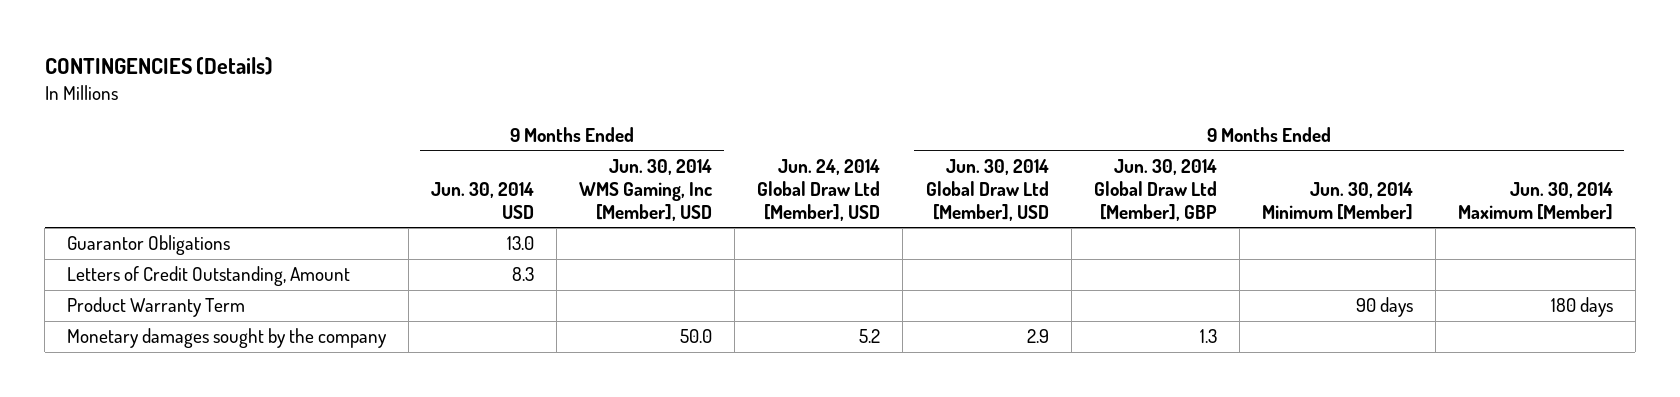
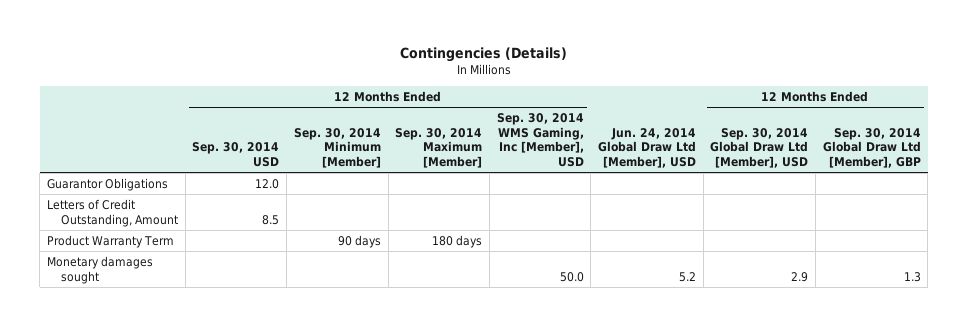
- CONTINGENCIES (Details)
+ Contingencies (Details)
- | 9 Months Ended Jun. 30, 2014 USD | 9 Months Ended Jun. 30, 2014 WMS Gaming, Inc [Member], USD | Jun. 24, 2014 Global Draw Ltd [Member], USD | 9 Months Ended Jun. 30, 2014 Global Draw Ltd [Member], USD | 9 Months Ended Jun. 30, 2014 Global Draw Ltd [Member], GBP | 9 Months Ended Jun. 30, 2014 Minimum [Member] | 9 Months Ended Jun. 30, 2014 Maximum [Member]
+ | 12 Months Ended Sep. 30, 2014 USD | 12 Months Ended Sep. 30, 2014 Minimum [Member] | 12 Months Ended Sep. 30, 2014 Maximum [Member] | 12 Months Ended Sep. 30, 2014 WMS Gaming, Inc [Member], USD | Jun. 24, 2014 Global Draw Ltd [Member], USD | 12 Months Ended Sep. 30, 2014 Global Draw Ltd [Member], USD | 12 Months Ended Sep. 30, 2014 Global Draw Ltd [Member], GBP
- Monetary damages sought by the company | | 50.0 | 5.2 | 2.9 | 1.3 | |
+ Monetary damages sought | | | | 50.0 | 5.2 | 2.9 | 1.3

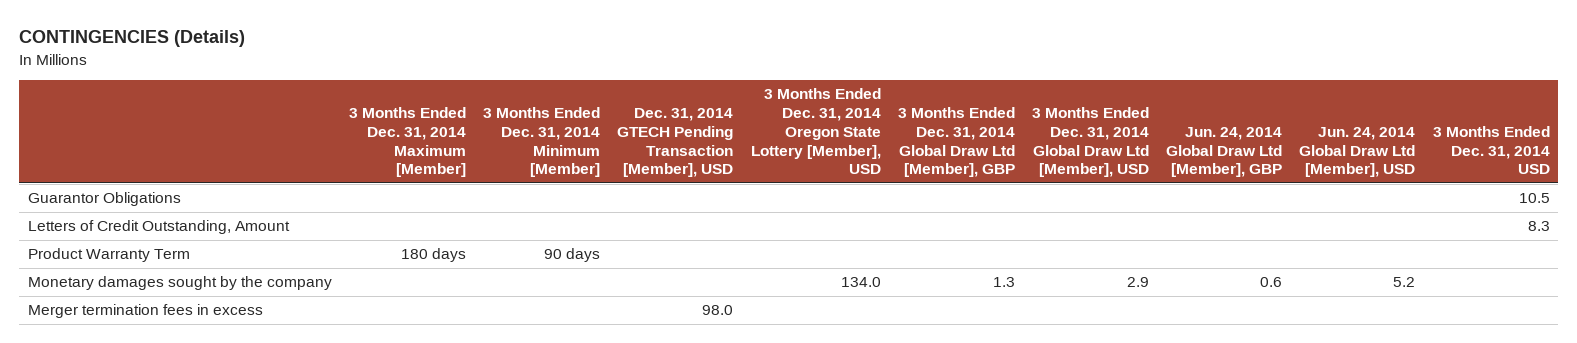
- Contingencies (Details)
+ CONTINGENCIES (Details)
- | 12 Months Ended Sep. 30, 2014 USD | 12 Months Ended Sep. 30, 2014 Minimum [Member] | 12 Months Ended Sep. 30, 2014 Maximum [Member] | 12 Months Ended Sep. 30, 2014 WMS Gaming, Inc [Member], USD | Jun. 24, 2014 Global Draw Ltd [Member], USD | 12 Months Ended Sep. 30, 2014 Global Draw Ltd [Member], USD | 12 Months Ended Sep. 30, 2014 Global Draw Ltd [Member], GBP
+ | 3 Months Ended Dec. 31, 2014 Maximum [Member] | 3 Months Ended Dec. 31, 2014 Minimum [Member] | Dec. 31, 2014 GTECH Pending Transaction [Member], USD | 3 Months Ended Dec. 31, 2014 Oregon State Lottery [Member], USD | 3 Months Ended Dec. 31, 2014 Global Draw Ltd [Member], GBP | 3 Months Ended Dec. 31, 2014 Global Draw Ltd [Member], USD | Jun. 24, 2014 Global Draw Ltd [Member], GBP | Jun. 24, 2014 Global Draw Ltd [Member], USD | 3 Months Ended Dec. 31, 2014 USD
- Monetary damages sought | | | | 50.0 | 5.2 | 2.9 | 1.3
+ Monetary damages sought by the company | | | | 134.0 | 1.3 | 2.9 | 0.6 | 5.2 |
+ Merger termination fees in excess | | | 98.0 | | | | | |

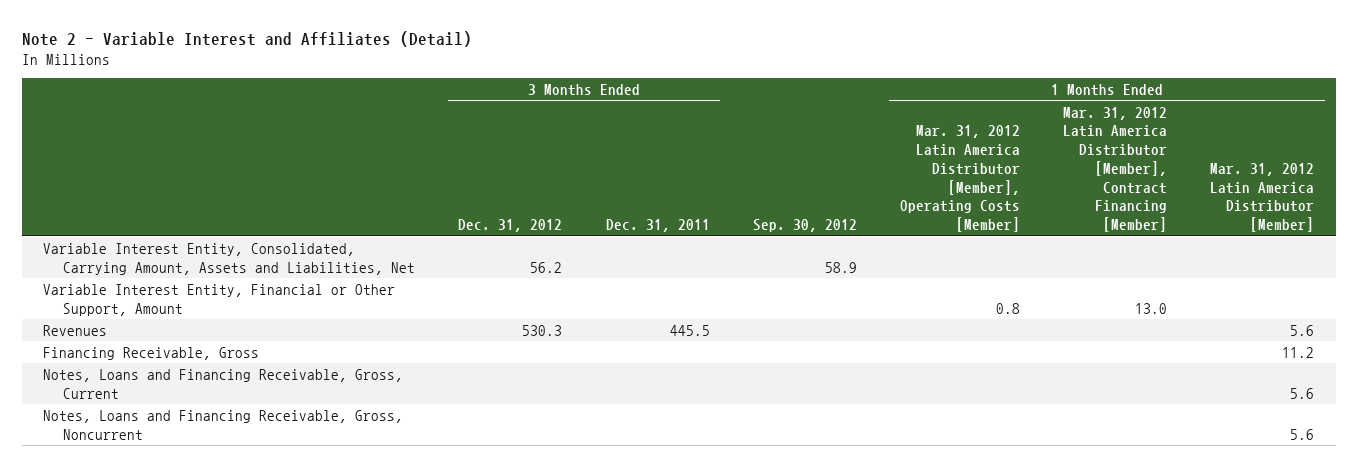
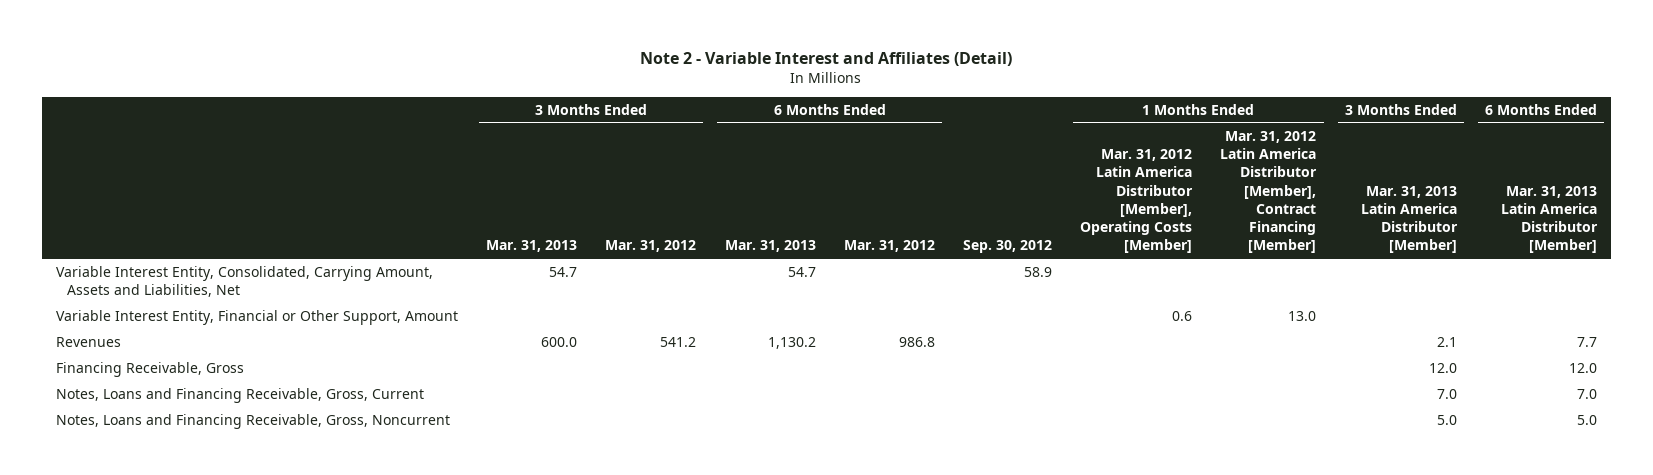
- | 3 Months Ended Dec. 31, 2012 | 3 Months Ended Dec. 31, 2011 | Sep. 30, 2012 | 1 Months Ended Mar. 31, 2012 Latin America Distributor [Member], Operating Costs [Member] | 1 Months Ended Mar. 31, 2012 Latin America Distributor [Member], Contract Financing [Member] | 1 Months Ended Mar. 31, 2012 Latin America Distributor [Member]
+ | 3 Months Ended Mar. 31, 2013 | 3 Months Ended Mar. 31, 2012 | 6 Months Ended Mar. 31, 2013 | 6 Months Ended Mar. 31, 2012 | Sep. 30, 2012 | 1 Months Ended Mar. 31, 2012 Latin America Distributor [Member], Operating Costs [Member] | 1 Months Ended Mar. 31, 2012 Latin America Distributor [Member], Contract Financing [Member] | 3 Months Ended Mar. 31, 2013 Latin America Distributor [Member] | 6 Months Ended Mar. 31, 2013 Latin America Distributor [Member]
- Variable Interest Entity, Financial or Other Support, Amount | | | | 0.8 | 13.0 |
+ Variable Interest Entity, Financial or Other Support, Amount | | | | | | 0.6 | 13.0 | |

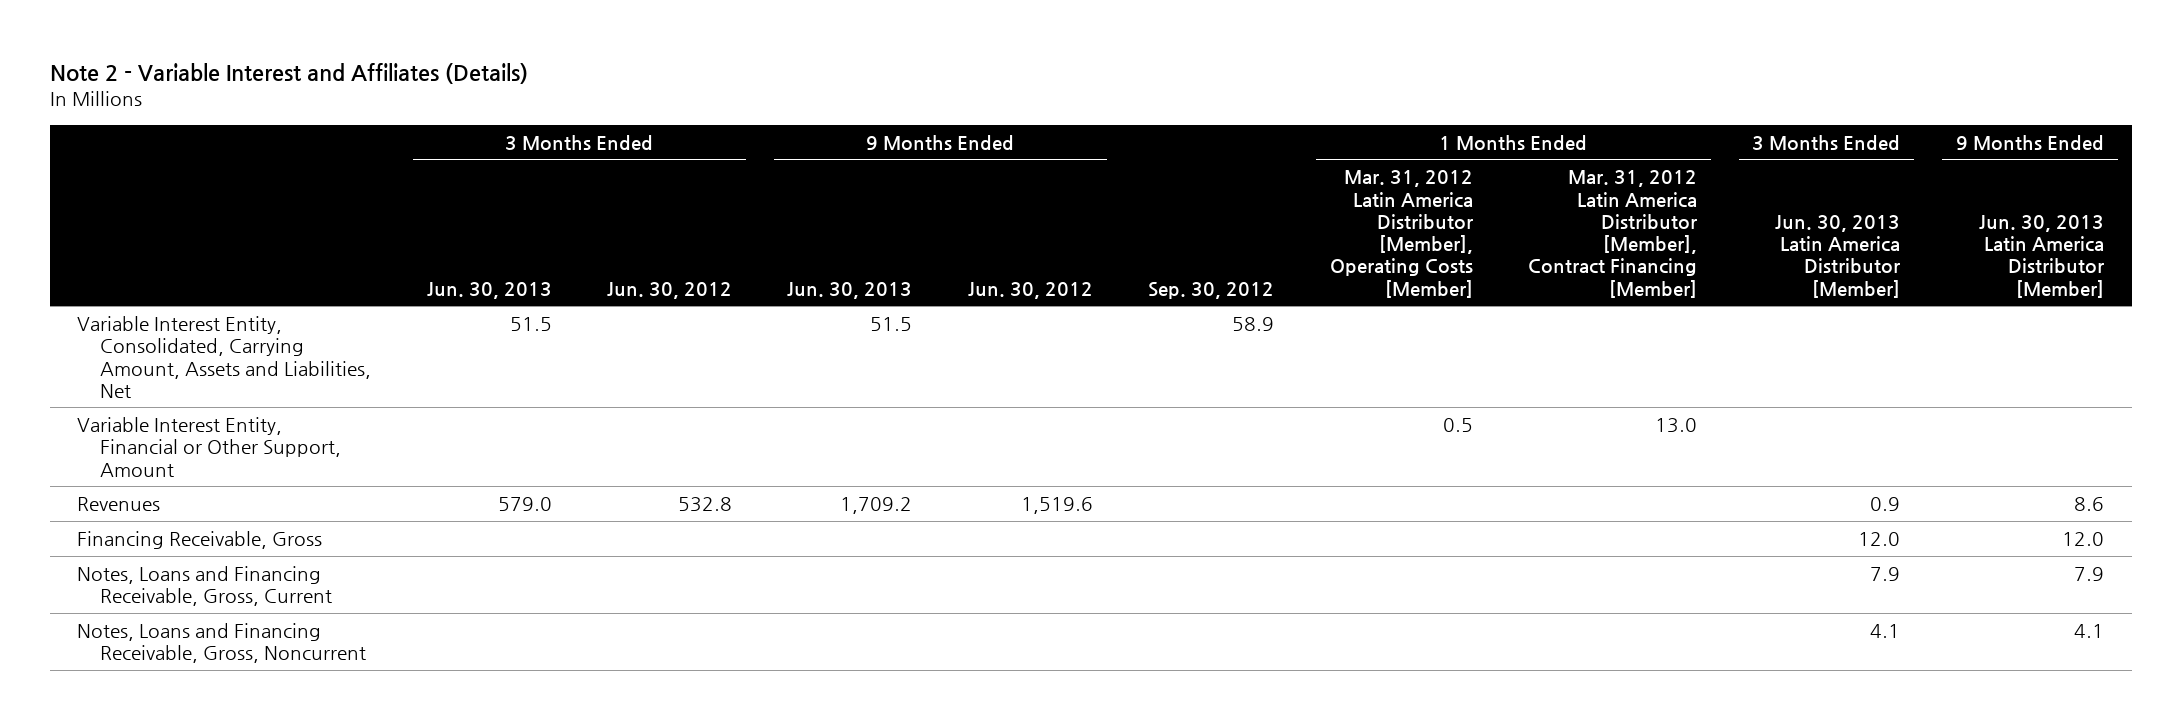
- Note 2 - Variable Interest and Affiliates (Detail)
+ Note 2 - Variable Interest and Affiliates (Details)
- | 3 Months Ended Mar. 31, 2013 | 3 Months Ended Mar. 31, 2012 | 6 Months Ended Mar. 31, 2013 | 6 Months Ended Mar. 31, 2012 | Sep. 30, 2012 | 1 Months Ended Mar. 31, 2012 Latin America Distributor [Member], Operating Costs [Member] | 1 Months Ended Mar. 31, 2012 Latin America Distributor [Member], Contract Financing [Member] | 3 Months Ended Mar. 31, 2013 Latin America Distributor [Member] | 6 Months Ended Mar. 31, 2013 Latin America Distributor [Member]
+ | 3 Months Ended Jun. 30, 2013 | 3 Months Ended Jun. 30, 2012 | 9 Months Ended Jun. 30, 2013 | 9 Months Ended Jun. 30, 2012 | Sep. 30, 2012 | 1 Months Ended Mar. 31, 2012 Latin America Distributor [Member], Operating Costs [Member] | 1 Months Ended Mar. 31, 2012 Latin America Distributor [Member], Contract Financing [Member] | 3 Months Ended Jun. 30, 2013 Latin America Distributor [Member] | 9 Months Ended Jun. 30, 2013 Latin America Distributor [Member]
- Variable Interest Entity, Financial or Other Support, Amount | | | | | | 0.6 | 13.0 | |
+ Variable Interest Entity, Financial or Other Support, Amount | | | | | | 0.5 | 13.0 | |

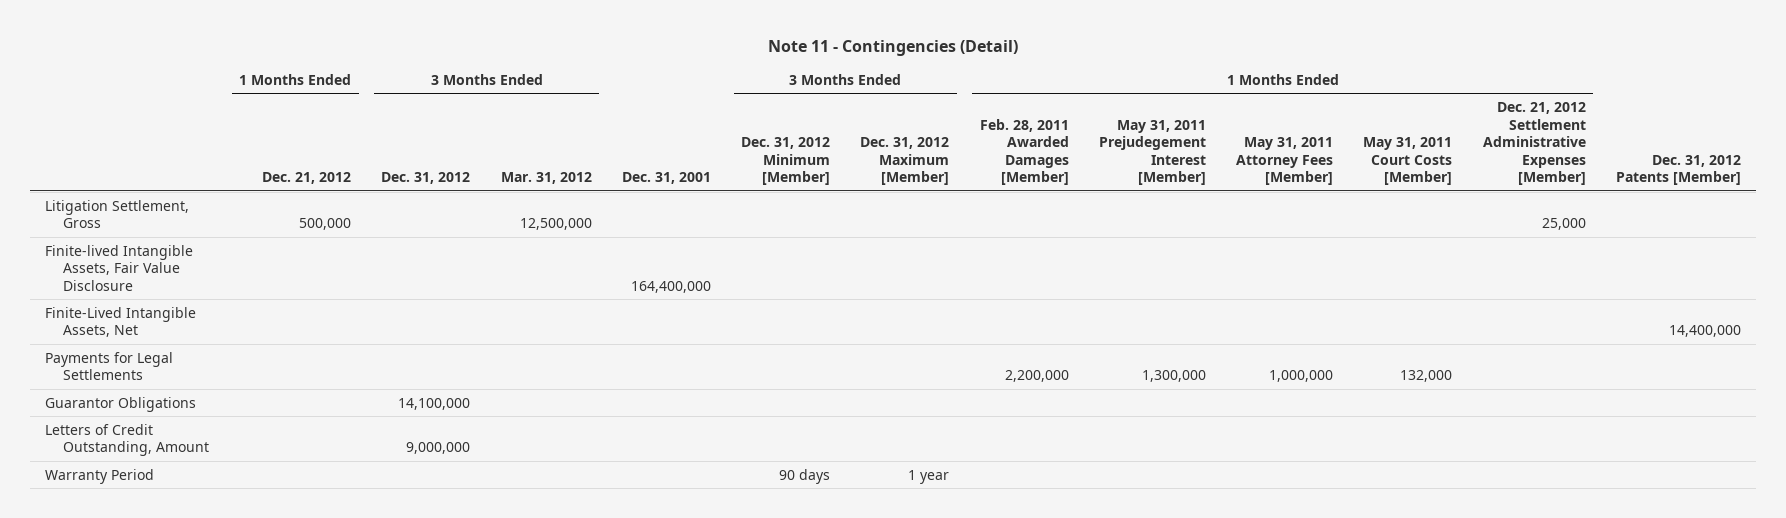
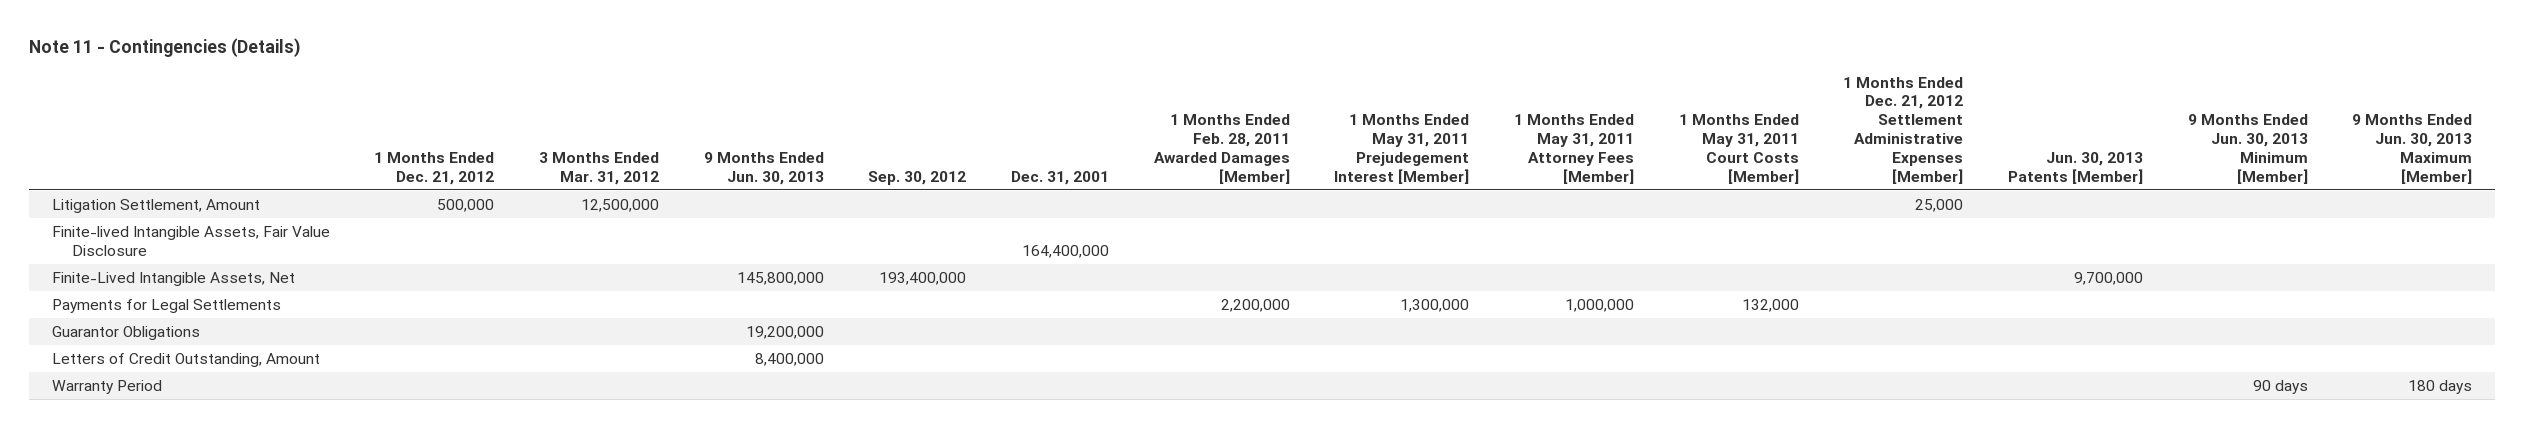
- Note 11 - Contingencies (Detail)
+ Note 11 - Contingencies (Details)
- | 1 Months Ended Dec. 21, 2012 | 3 Months Ended Dec. 31, 2012 | 3 Months Ended Mar. 31, 2012 | Dec. 31, 2001 | 3 Months Ended Dec. 31, 2012 Minimum [Member] | 3 Months Ended Dec. 31, 2012 Maximum [Member] | 1 Months Ended Feb. 28, 2011 Awarded Damages [Member] | 1 Months Ended May 31, 2011 Prejudegement Interest [Member] | 1 Months Ended May 31, 2011 Attorney Fees [Member] | 1 Months Ended May 31, 2011 Court Costs [Member] | 1 Months Ended Dec. 21, 2012 Settlement Administrative Expenses [Member] | Dec. 31, 2012 Patents [Member]
+ | 1 Months Ended Dec. 21, 2012 | 3 Months Ended Mar. 31, 2012 | 9 Months Ended Jun. 30, 2013 | Sep. 30, 2012 | Dec. 31, 2001 | 1 Months Ended Feb. 28, 2011 Awarded Damages [Member] | 1 Months Ended May 31, 2011 Prejudegement Interest [Member] | 1 Months Ended May 31, 2011 Attorney Fees [Member] | 1 Months Ended May 31, 2011 Court Costs [Member] | 1 Months Ended Dec. 21, 2012 Settlement Administrative Expenses [Member] | Jun. 30, 2013 Patents [Member] | 9 Months Ended Jun. 30, 2013 Minimum [Member] | 9 Months Ended Jun. 30, 2013 Maximum [Member]
- Litigation Settlement, Gross | 500,000 | | 12,500,000 | | | | | | | | 25,000 |
+ Litigation Settlement, Amount | 500,000 | 12,500,000 | | | | | | | | 25,000 | | |

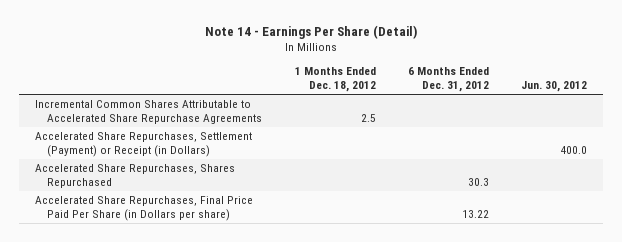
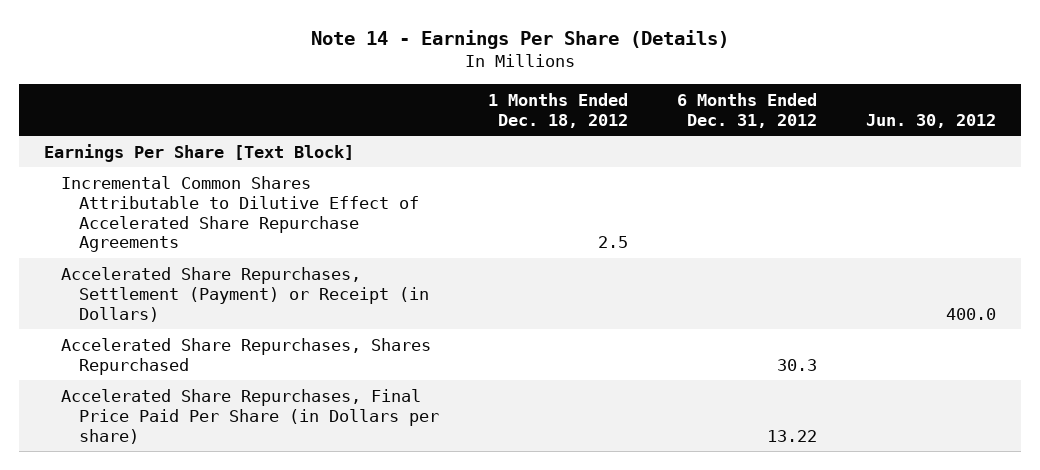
- Note 14 - Earnings Per Share (Detail)
+ Note 14 - Earnings Per Share (Details)
- Incremental Common Shares Attributable to Accelerated Share Repurchase Agreements | 2.5 | |
+ Earnings Per Share [Text Block]
+ Incremental Common Shares Attributable to Dilutive Effect of Accelerated Share Repurchase Agreements | 2.5 | |

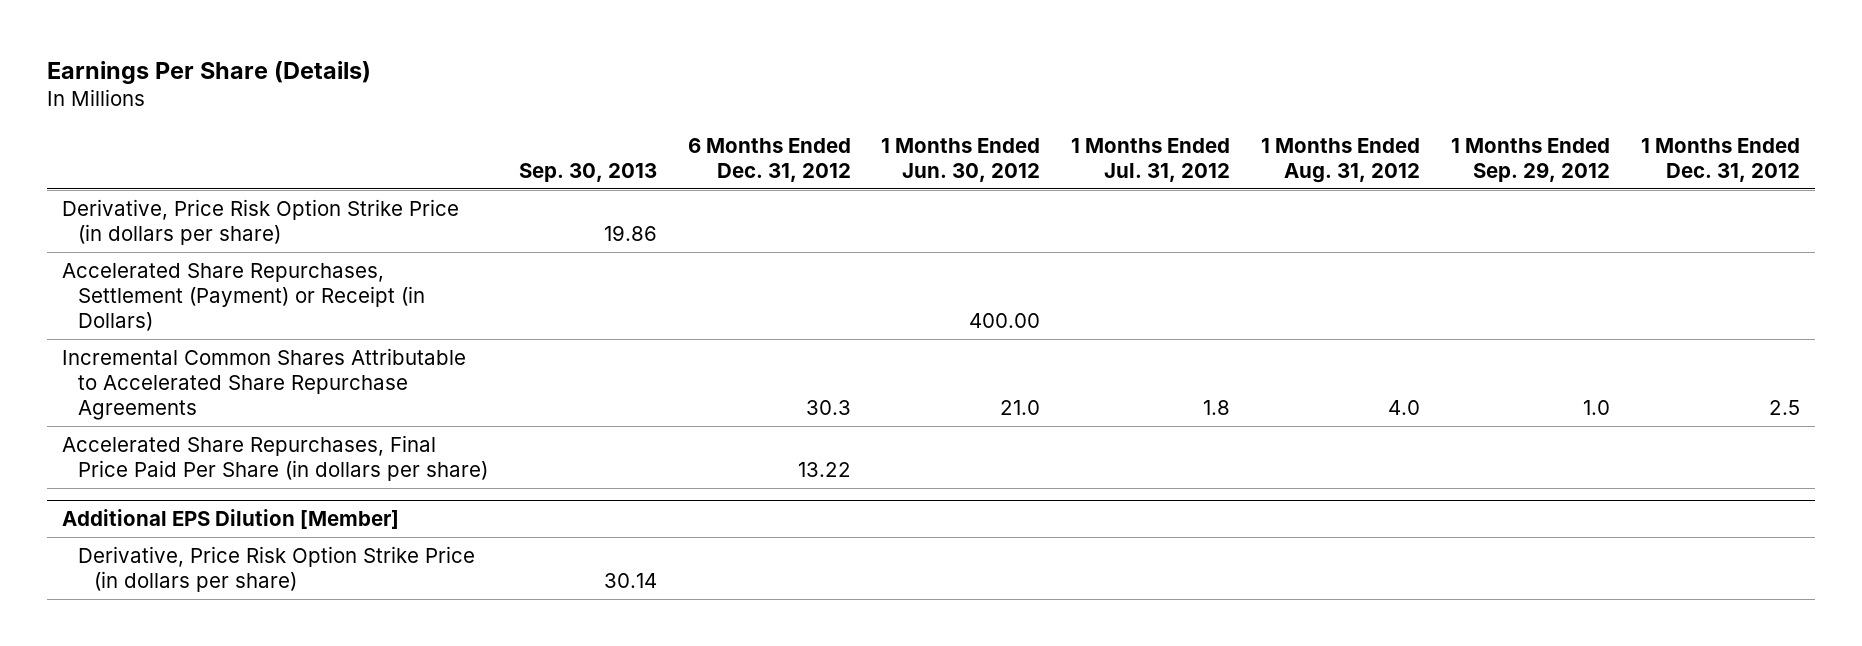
- Note 14 - Earnings Per Share (Details)
+ Earnings Per Share (Details)
- | 1 Months Ended Dec. 18, 2012 | 6 Months Ended Dec. 31, 2012 | Jun. 30, 2012
+ | Sep. 30, 2013 | 6 Months Ended Dec. 31, 2012 | 1 Months Ended Jun. 30, 2012 | 1 Months Ended Jul. 31, 2012 | 1 Months Ended Aug. 31, 2012 | 1 Months Ended Sep. 29, 2012 | 1 Months Ended Dec. 31, 2012
- Earnings Per Share [Text Block]
- Incremental Common Shares Attributable to Dilutive Effect of Accelerated Share Repurchase Agreements | 2.5 | |
+ Derivative, Price Risk Option Strike Price (in dollars per share) | 19.86 | | | | | |
- Accelerated Share Repurchases, Shares Repurchased | | 30.3 |
- Accelerated Share Repurchases, Final Price Paid Per Share (in Dollars per share) | | 13.22 |
+ Incremental Common Shares Attributable to Accelerated Share Repurchase Agreements | | 30.3 | 21.0 | 1.8 | 4.0 | 1.0 | 2.5
+ Accelerated Share Repurchases, Final Price Paid Per Share (in dollars per share) | | 13.22 | | | | |
+ Additional EPS Dilution [Member]
+ Derivative, Price Risk Option Strike Price (in dollars per share) | 30.14 | | | | | |

